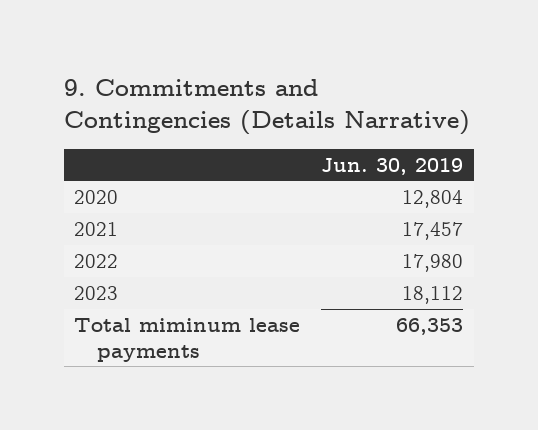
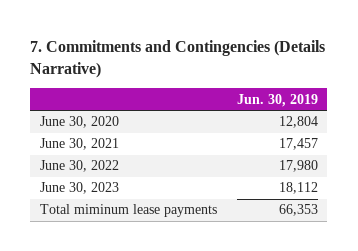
- 9. Commitments and Contingencies (Details Narrative)
+ 7. Commitments and Contingencies (Details Narrative)
- 2020 | 12,804
- 2021 | 17,457
- 2022 | 17,980
- 2023 | 18,112
+ June 30, 2020 | 12,804
+ June 30, 2021 | 17,457
+ June 30, 2022 | 17,980
+ June 30, 2023 | 18,112

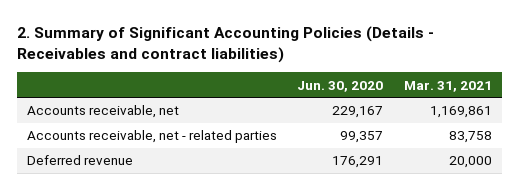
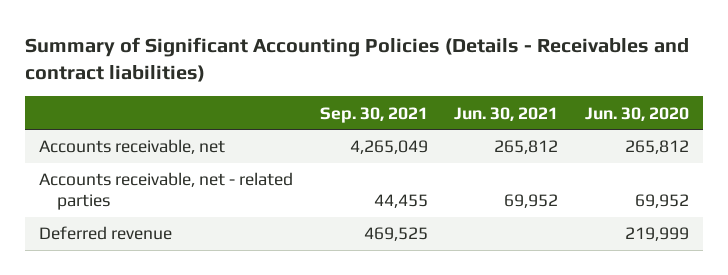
- 2. Summary of Significant Accounting Policies (Details - Receivables and contract liabilities)
+ Summary of Significant Accounting Policies (Details - Receivables and contract liabilities)
- | Jun. 30, 2020 | Mar. 31, 2021
+ | Sep. 30, 2021 | Jun. 30, 2021 | Jun. 30, 2020
- Accounts receivable, net | 229,167 | 1,169,861
- Accounts receivable, net - related parties | 99,357 | 83,758
- Deferred revenue | 176,291 | 20,000
+ Accounts receivable, net | 4,265,049 | 265,812 | 265,812
+ Accounts receivable, net - related parties | 44,455 | 69,952 | 69,952
+ Deferred revenue | 469,525 | | 219,999

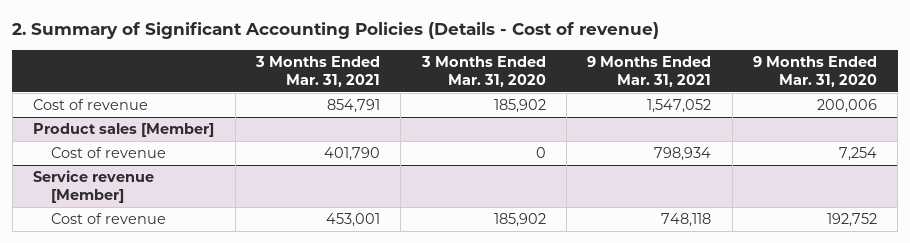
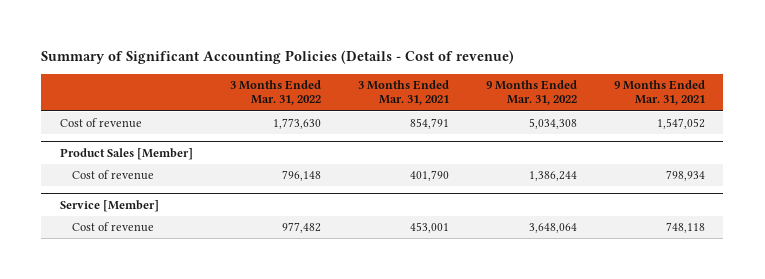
- 2. Summary of Significant Accounting Policies (Details - Cost of revenue)
+ Summary of Significant Accounting Policies (Details - Cost of revenue)
- | 3 Months Ended Mar. 31, 2021 | 3 Months Ended Mar. 31, 2020 | 9 Months Ended Mar. 31, 2021 | 9 Months Ended Mar. 31, 2020
+ | 3 Months Ended Mar. 31, 2022 | 3 Months Ended Mar. 31, 2021 | 9 Months Ended Mar. 31, 2022 | 9 Months Ended Mar. 31, 2021
- Product sales [Member]
+ Product Sales [Member]
- Service revenue [Member]
+ Service [Member]

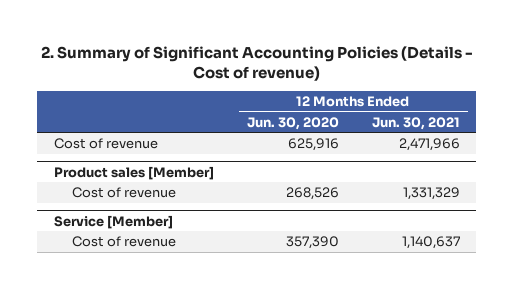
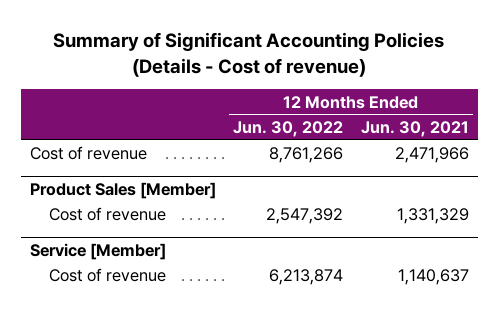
- 2. Summary of Significant Accounting Policies (Details - Cost of revenue)
+ Summary of Significant Accounting Policies (Details - Cost of revenue)
- | 12 Months Ended Jun. 30, 2020 | 12 Months Ended Jun. 30, 2021
+ | 12 Months Ended Jun. 30, 2022 | 12 Months Ended Jun. 30, 2021
- Product sales [Member]
+ Product Sales [Member]

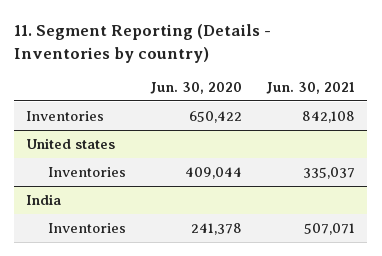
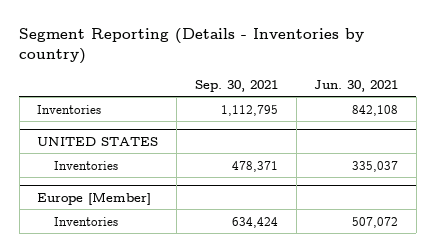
- 11. Segment Reporting (Details - Inventories by country)
+ Segment Reporting (Details - Inventories by country)
- | Jun. 30, 2020 | Jun. 30, 2021
+ | Sep. 30, 2021 | Jun. 30, 2021
- United states
+ UNITED STATES
- India
- Inventories | 241,378 | 507,071
+ Europe [Member]
+ Inventories | 634,424 | 507,072

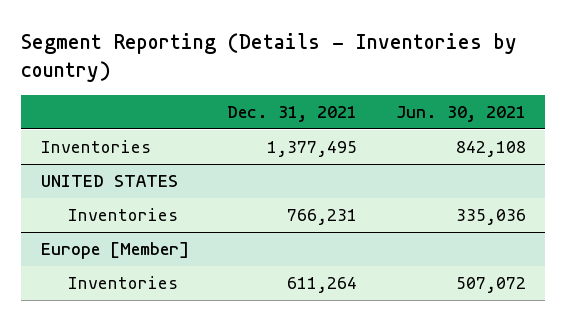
- | Sep. 30, 2021 | Jun. 30, 2021
+ | Dec. 31, 2021 | Jun. 30, 2021
@ UNITED STATES
- Inventories | 478,371 | 335,037
+ Inventories | 766,231 | 335,036

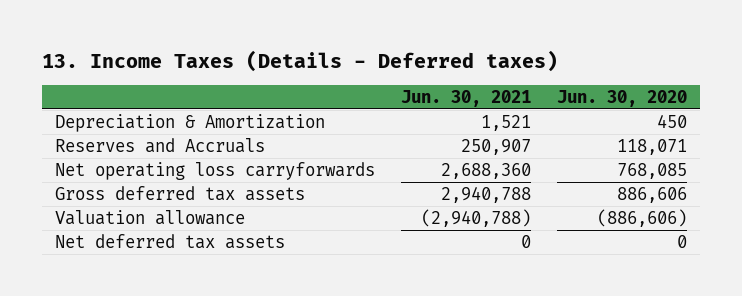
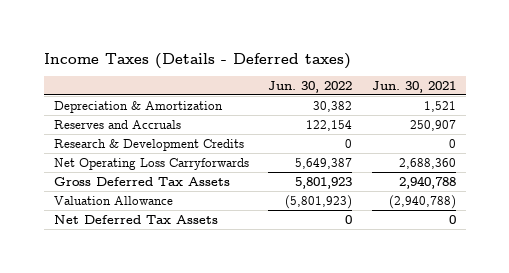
- 13. Income Taxes (Details - Deferred taxes)
+ Income Taxes (Details - Deferred taxes)
- | Jun. 30, 2021 | Jun. 30, 2020
+ | Jun. 30, 2022 | Jun. 30, 2021
- Net operating loss carryforwards | 2,688,360 | 768,085
- Gross deferred tax assets | 2,940,788 | 886,606
- Valuation allowance | (2,940,788) | (886,606)
- Net deferred tax assets | 0 | 0
+ Research & Development Credits | 0 | 0
+ Net Operating Loss Carryforwards | 5,649,387 | 2,688,360
+ Gross Deferred Tax Assets | 5,801,923 | 2,940,788
+ Valuation Allowance | (5,801,923) | (2,940,788)
+ Net Deferred Tax Assets | 0 | 0

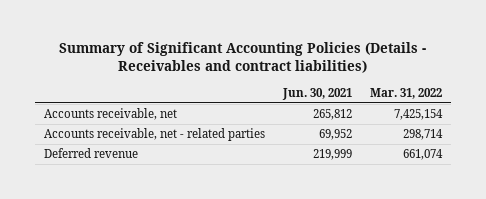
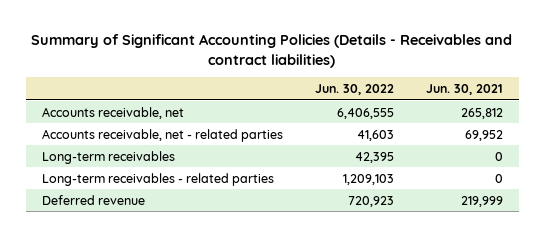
- | Jun. 30, 2021 | Mar. 31, 2022
+ | Jun. 30, 2022 | Jun. 30, 2021
+ Long-term receivables | 42,395 | 0
+ Long-term receivables - related parties | 1,209,103 | 0

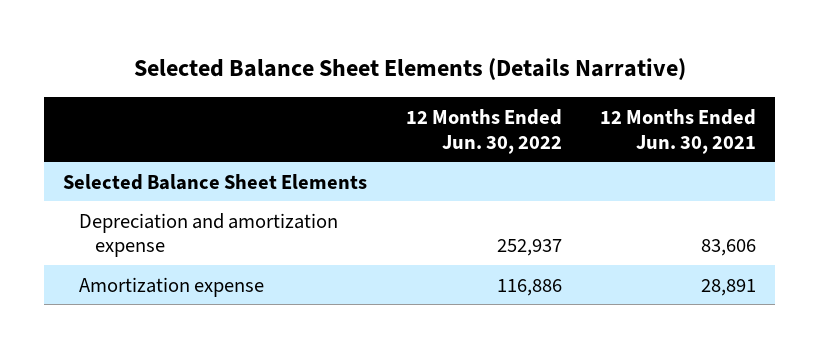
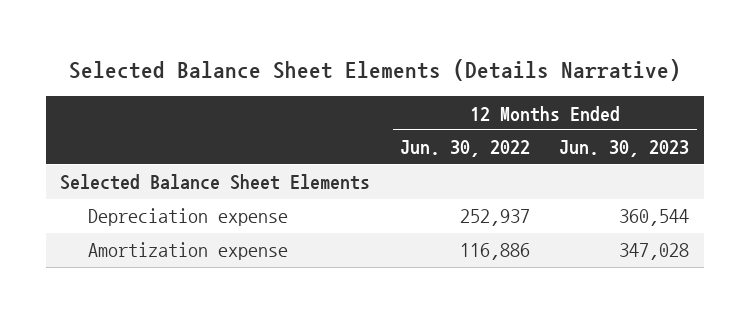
- | 12 Months Ended Jun. 30, 2022 | 12 Months Ended Jun. 30, 2021
+ | 12 Months Ended Jun. 30, 2022 | 12 Months Ended Jun. 30, 2023
- Depreciation and amortization expense | 252,937 | 83,606
+ Depreciation expense | 252,937 | 360,544

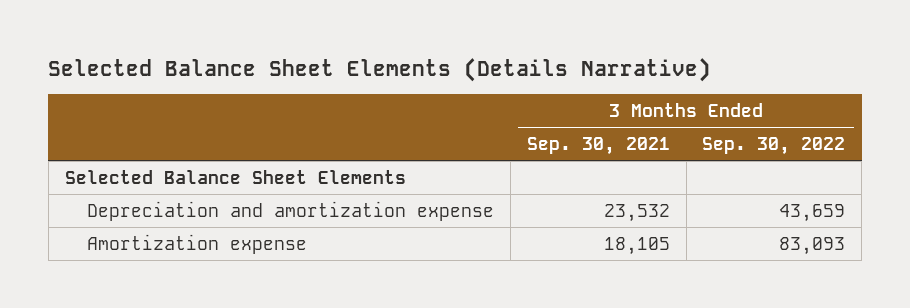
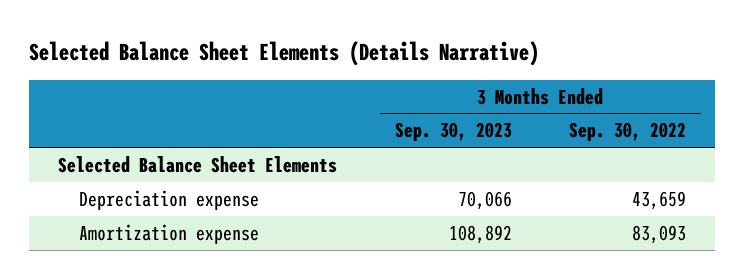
- | 3 Months Ended Sep. 30, 2021 | 3 Months Ended Sep. 30, 2022
+ | 3 Months Ended Sep. 30, 2023 | 3 Months Ended Sep. 30, 2022
- Depreciation and amortization expense | 23,532 | 43,659
+ Depreciation expense | 70,066 | 43,659

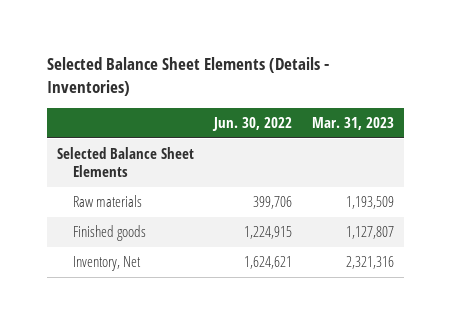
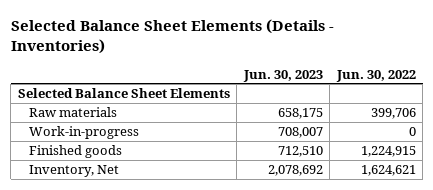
- | Jun. 30, 2022 | Mar. 31, 2023
+ | Jun. 30, 2023 | Jun. 30, 2022
+ Work-in-progress | 708,007 | 0

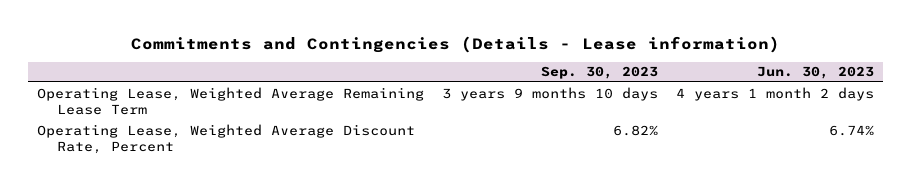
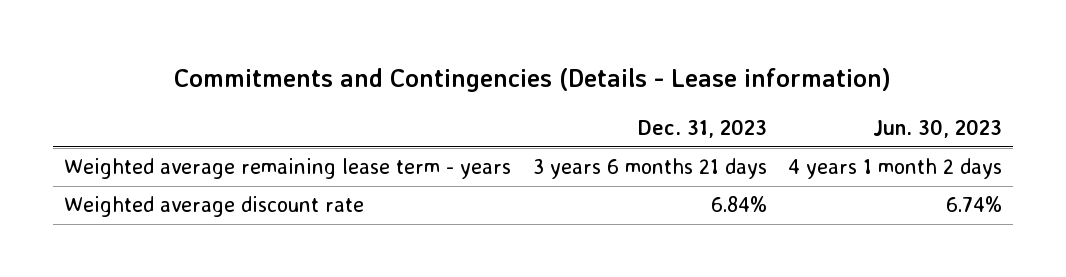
- | Sep. 30, 2023 | Jun. 30, 2023
+ | Dec. 31, 2023 | Jun. 30, 2023
- Operating Lease, Weighted Average Remaining Lease Term | 3 years 9 months 10 days | 4 years 1 month 2 days
- Operating Lease, Weighted Average Discount Rate, Percent | 6.82% | 6.74%
+ Weighted average remaining lease term - years | 3 years 6 months 21 days | 4 years 1 month 2 days
+ Weighted average discount rate | 6.84% | 6.74%

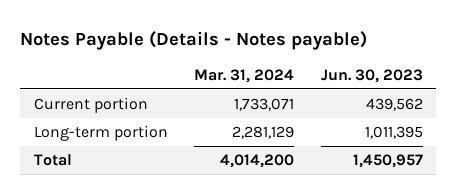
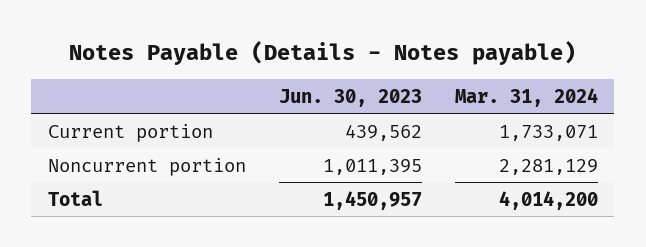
- | Mar. 31, 2024 | Jun. 30, 2023
+ | Jun. 30, 2023 | Mar. 31, 2024
- Long-term portion | 2,281,129 | 1,011,395
+ Noncurrent portion | 1,011,395 | 2,281,129

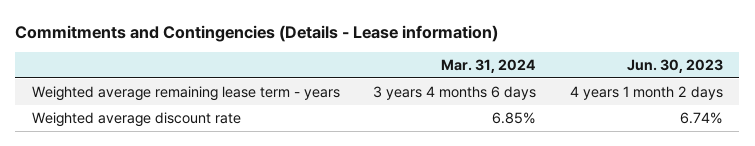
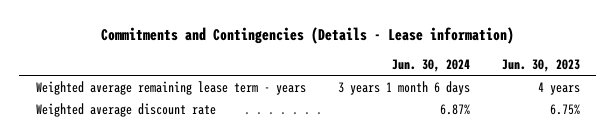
- | Mar. 31, 2024 | Jun. 30, 2023
+ | Jun. 30, 2024 | Jun. 30, 2023
- Weighted average remaining lease term - years | 3 years 4 months 6 days | 4 years 1 month 2 days
- Weighted average discount rate | 6.85% | 6.74%
+ Weighted average remaining lease term - years | 3 years 1 month 6 days | 4 years
+ Weighted average discount rate | 6.87% | 6.75%

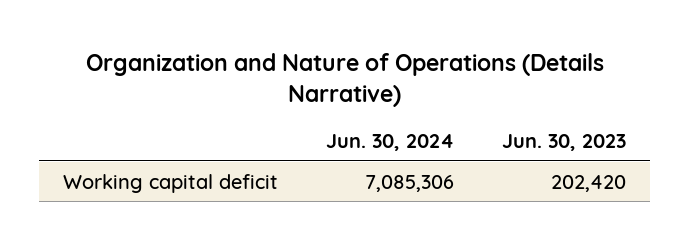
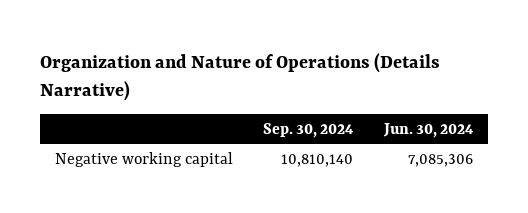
- | Jun. 30, 2024 | Jun. 30, 2023
+ | Sep. 30, 2024 | Jun. 30, 2024
- Working capital deficit | 7,085,306 | 202,420
+ Negative working capital | 10,810,140 | 7,085,306

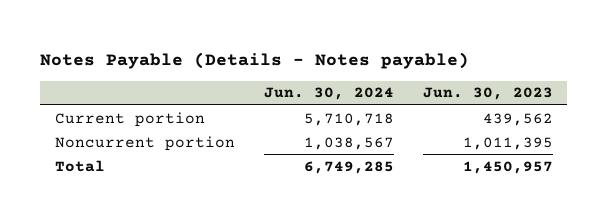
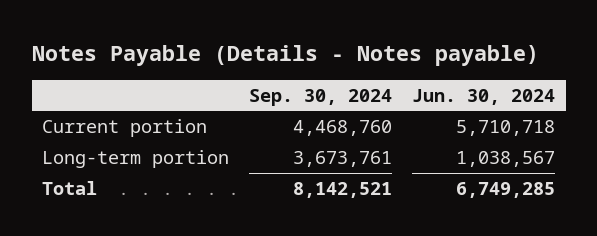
- | Jun. 30, 2024 | Jun. 30, 2023
+ | Sep. 30, 2024 | Jun. 30, 2024
- Noncurrent portion | 1,038,567 | 1,011,395
+ Long-term portion | 3,673,761 | 1,038,567

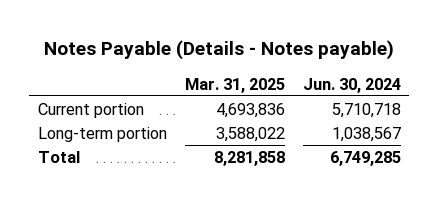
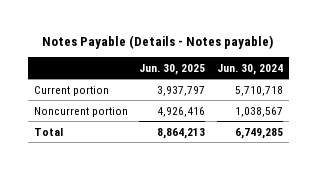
- | Mar. 31, 2025 | Jun. 30, 2024
+ | Jun. 30, 2025 | Jun. 30, 2024
- Long-term portion | 3,588,022 | 1,038,567
+ Noncurrent portion | 4,926,416 | 1,038,567

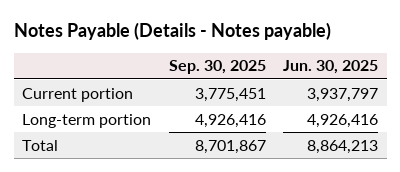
- | Jun. 30, 2025 | Jun. 30, 2024
+ | Sep. 30, 2025 | Jun. 30, 2025
- Noncurrent portion | 4,926,416 | 1,038,567
+ Long-term portion | 4,926,416 | 4,926,416

